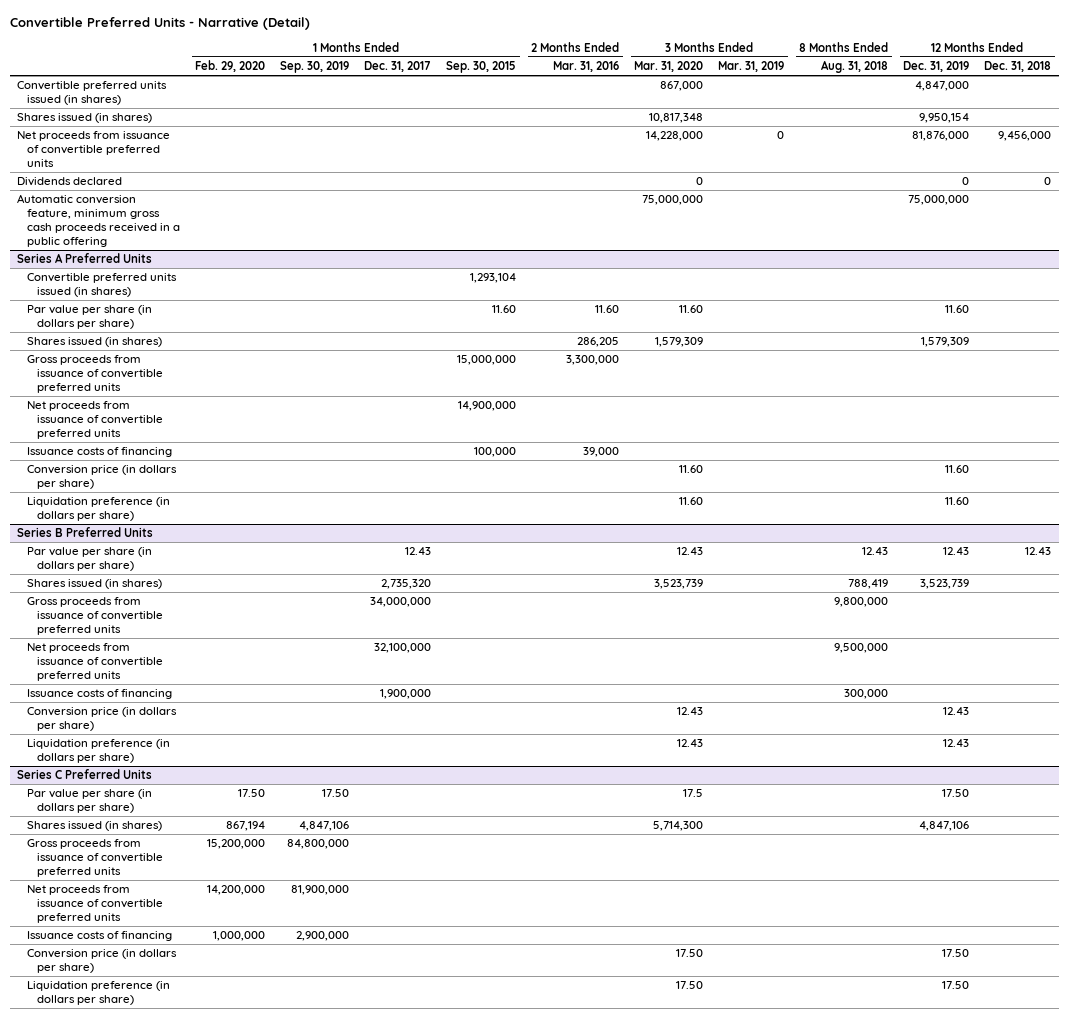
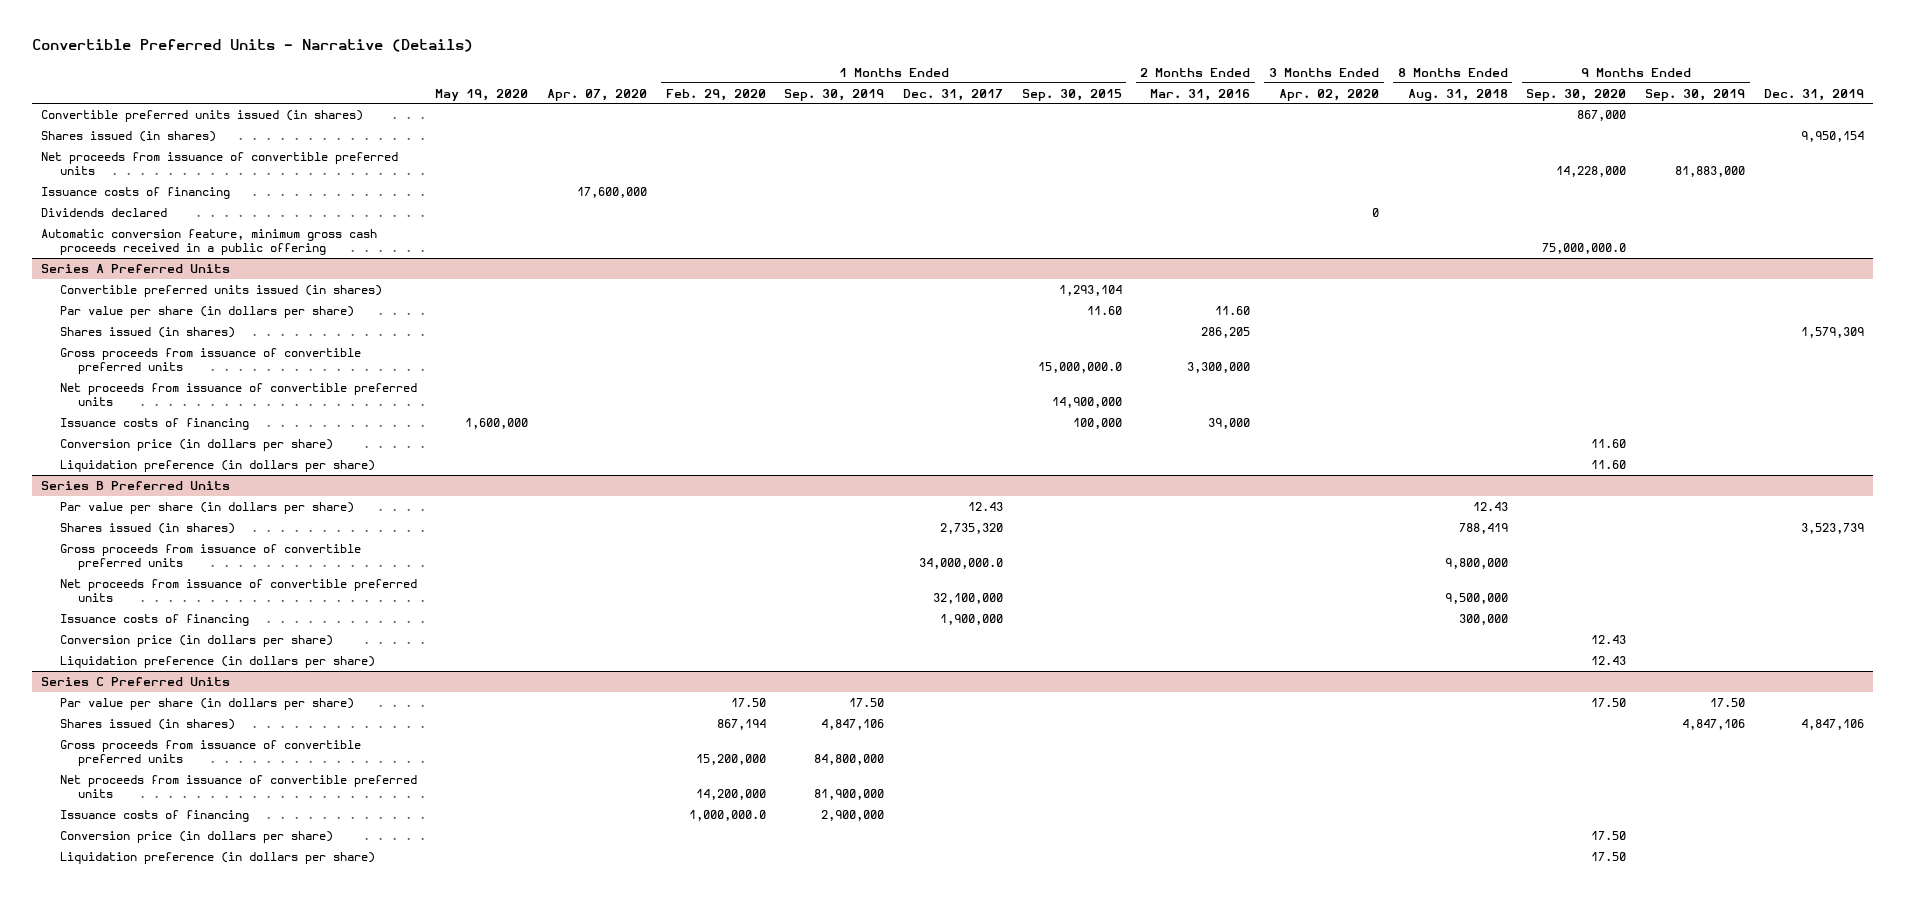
- Convertible Preferred Units - Narrative (Detail)
+ Convertible Preferred Units - Narrative (Details)
- | 1 Months Ended Feb. 29, 2020 | 1 Months Ended Sep. 30, 2019 | 1 Months Ended Dec. 31, 2017 | 1 Months Ended Sep. 30, 2015 | 2 Months Ended Mar. 31, 2016 | 3 Months Ended Mar. 31, 2020 | 3 Months Ended Mar. 31, 2019 | 8 Months Ended Aug. 31, 2018 | 12 Months Ended Dec. 31, 2019 | 12 Months Ended Dec. 31, 2018
+ | May 19, 2020 | Apr. 07, 2020 | 1 Months Ended Feb. 29, 2020 | 1 Months Ended Sep. 30, 2019 | 1 Months Ended Dec. 31, 2017 | 1 Months Ended Sep. 30, 2015 | 2 Months Ended Mar. 31, 2016 | 3 Months Ended Apr. 02, 2020 | 8 Months Ended Aug. 31, 2018 | 9 Months Ended Sep. 30, 2020 | 9 Months Ended Sep. 30, 2019 | Dec. 31, 2019
+ Issuance costs of financing | | 17,600,000 | | | | | | | | | |
@ Series A Preferred Units
- Gross proceeds from issuance of convertible preferred units | | | | 15,000,000 | 3,300,000 | | | | |
+ Gross proceeds from issuance of convertible preferred units | | | | | | 15,000,000.0 | 3,300,000 | | | | |
@ Series B Preferred Units
- Gross proceeds from issuance of convertible preferred units | | | 34,000,000 | | | | | 9,800,000 | |
+ Gross proceeds from issuance of convertible preferred units | | | | | 34,000,000.0 | | | | 9,800,000 | | |
@ Series C Preferred Units
- Issuance costs of financing | 1,000,000 | 2,900,000 | | | | | | | |
+ Issuance costs of financing | | | 1,000,000.0 | 2,900,000 | | | | | | | |

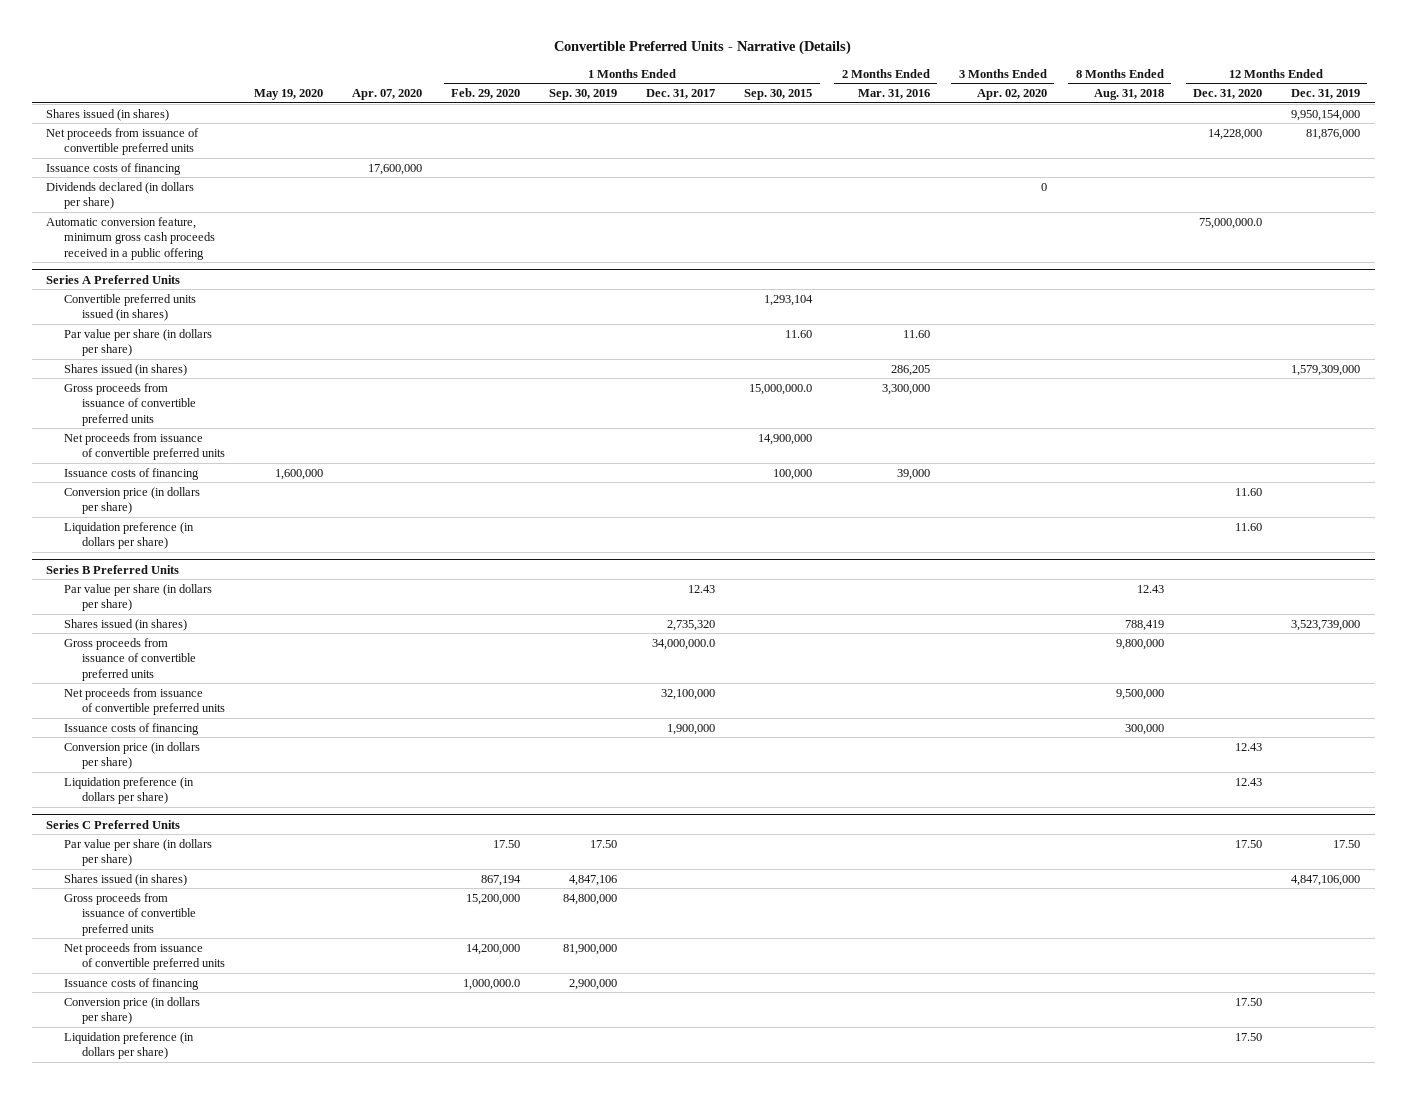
- | May 19, 2020 | Apr. 07, 2020 | 1 Months Ended Feb. 29, 2020 | 1 Months Ended Sep. 30, 2019 | 1 Months Ended Dec. 31, 2017 | 1 Months Ended Sep. 30, 2015 | 2 Months Ended Mar. 31, 2016 | 3 Months Ended Apr. 02, 2020 | 8 Months Ended Aug. 31, 2018 | 9 Months Ended Sep. 30, 2020 | 9 Months Ended Sep. 30, 2019 | Dec. 31, 2019
+ | May 19, 2020 | Apr. 07, 2020 | 1 Months Ended Feb. 29, 2020 | 1 Months Ended Sep. 30, 2019 | 1 Months Ended Dec. 31, 2017 | 1 Months Ended Sep. 30, 2015 | 2 Months Ended Mar. 31, 2016 | 3 Months Ended Apr. 02, 2020 | 8 Months Ended Aug. 31, 2018 | 12 Months Ended Dec. 31, 2020 | 12 Months Ended Dec. 31, 2019
- Convertible preferred units issued (in shares) | | | | | | | | | | 867,000 | |
- Dividends declared | | | | | | | | 0 | | | |
+ Dividends declared (in dollars per share) | | | | | | | | 0 | | |

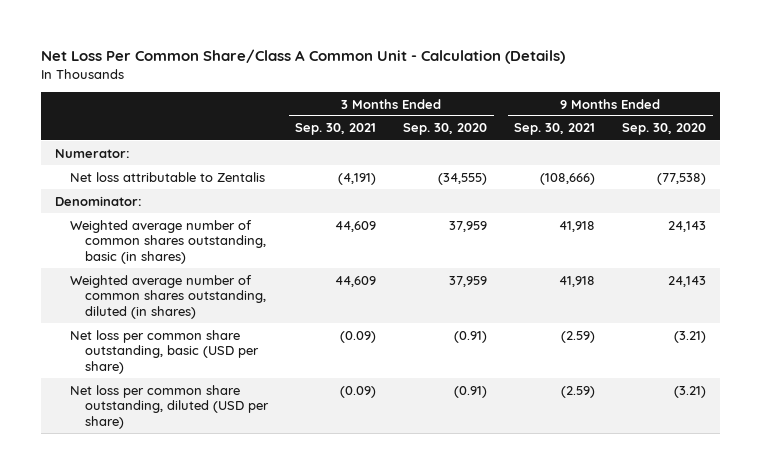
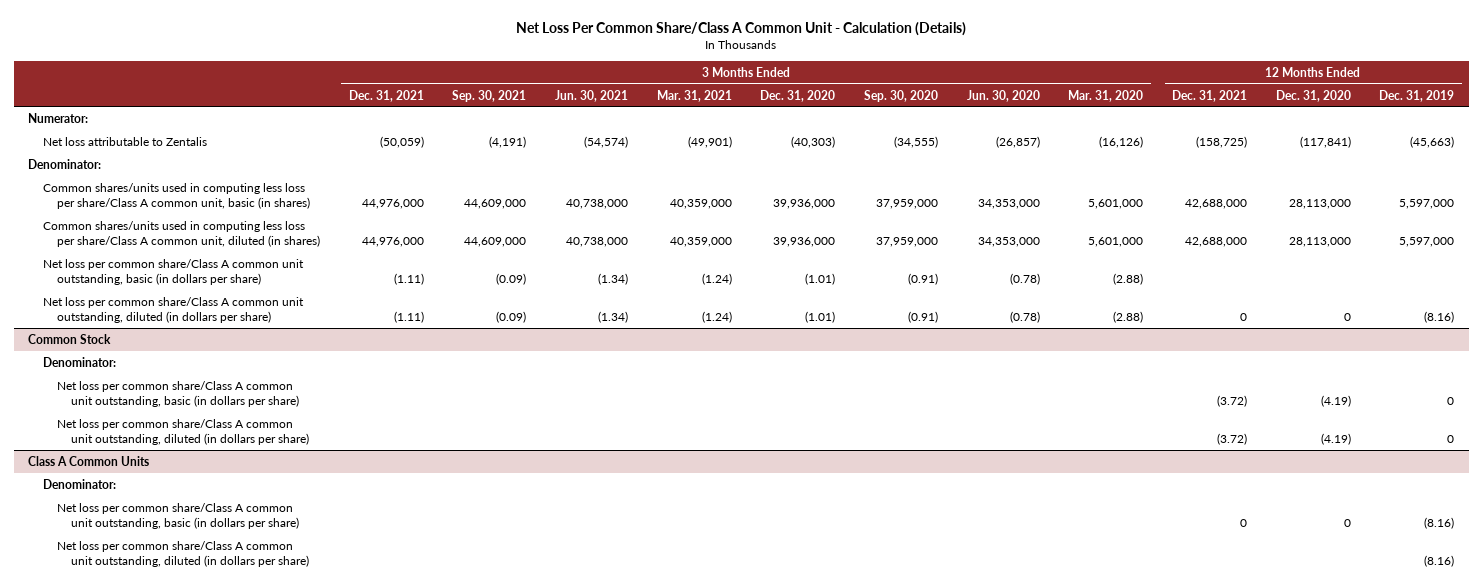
- | 3 Months Ended Sep. 30, 2021 | 3 Months Ended Sep. 30, 2020 | 9 Months Ended Sep. 30, 2021 | 9 Months Ended Sep. 30, 2020
+ | 3 Months Ended Dec. 31, 2021 | 3 Months Ended Sep. 30, 2021 | 3 Months Ended Jun. 30, 2021 | 3 Months Ended Mar. 31, 2021 | 3 Months Ended Dec. 31, 2020 | 3 Months Ended Sep. 30, 2020 | 3 Months Ended Jun. 30, 2020 | 3 Months Ended Mar. 31, 2020 | 12 Months Ended Dec. 31, 2021 | 12 Months Ended Dec. 31, 2020 | 12 Months Ended Dec. 31, 2019
- Weighted average number of common shares outstanding, basic (in shares) | 44,609 | 37,959 | 41,918 | 24,143
- Weighted average number of common shares outstanding, diluted (in shares) | 44,609 | 37,959 | 41,918 | 24,143
- Net loss per common share outstanding, basic (USD per share) | (0.09) | (0.91) | (2.59) | (3.21)
- Net loss per common share outstanding, diluted (USD per share) | (0.09) | (0.91) | (2.59) | (3.21)
+ Common shares/units used in computing less loss per share/Class A common unit, basic (in shares) | 44,976,000 | 44,609,000 | 40,738,000 | 40,359,000 | 39,936,000 | 37,959,000 | 34,353,000 | 5,601,000 | 42,688,000 | 28,113,000 | 5,597,000
+ Common shares/units used in computing less loss per share/Class A common unit, diluted (in shares) | 44,976,000 | 44,609,000 | 40,738,000 | 40,359,000 | 39,936,000 | 37,959,000 | 34,353,000 | 5,601,000 | 42,688,000 | 28,113,000 | 5,597,000
+ Net loss per common share/Class A common unit outstanding, basic (in dollars per share) | (1.11) | (0.09) | (1.34) | (1.24) | (1.01) | (0.91) | (0.78) | (2.88) | | |
+ Net loss per common share/Class A common unit outstanding, diluted (in dollars per share) | (1.11) | (0.09) | (1.34) | (1.24) | (1.01) | (0.91) | (0.78) | (2.88) | 0 | 0 | (8.16)
+ Common Stock
+ Denominator:
+ Net loss per common share/Class A common unit outstanding, basic (in dollars per share) | | | | | | | | | (3.72) | (4.19) | 0
+ Net loss per common share/Class A common unit outstanding, diluted (in dollars per share) | | | | | | | | | (3.72) | (4.19) | 0
+ Class A Common Units
+ Denominator:
+ Net loss per common share/Class A common unit outstanding, basic (in dollars per share) | | | | | | | | | 0 | 0 | (8.16)
+ Net loss per common share/Class A common unit outstanding, diluted (in dollars per share) | | | | | | | | | | | (8.16)

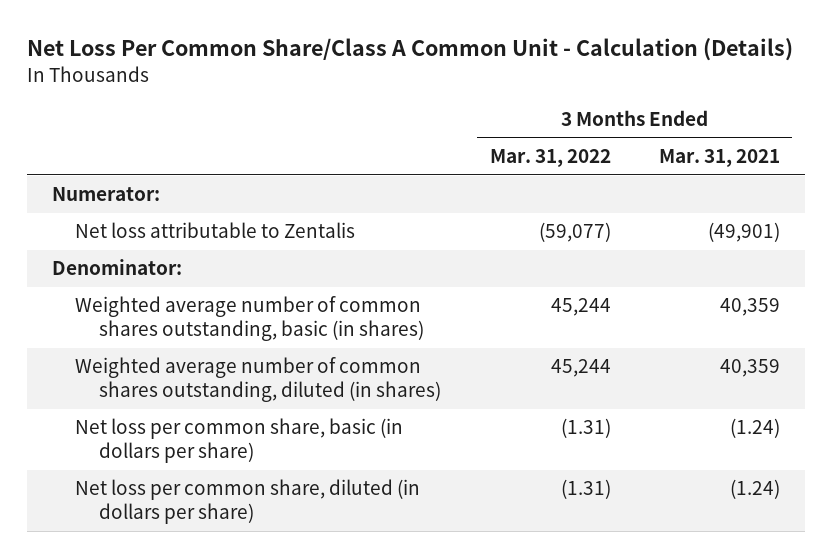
- | 3 Months Ended Dec. 31, 2021 | 3 Months Ended Sep. 30, 2021 | 3 Months Ended Jun. 30, 2021 | 3 Months Ended Mar. 31, 2021 | 3 Months Ended Dec. 31, 2020 | 3 Months Ended Sep. 30, 2020 | 3 Months Ended Jun. 30, 2020 | 3 Months Ended Mar. 31, 2020 | 12 Months Ended Dec. 31, 2021 | 12 Months Ended Dec. 31, 2020 | 12 Months Ended Dec. 31, 2019
+ | 3 Months Ended Mar. 31, 2022 | 3 Months Ended Mar. 31, 2021
- Common shares/units used in computing less loss per share/Class A common unit, basic (in shares) | 44,976,000 | 44,609,000 | 40,738,000 | 40,359,000 | 39,936,000 | 37,959,000 | 34,353,000 | 5,601,000 | 42,688,000 | 28,113,000 | 5,597,000
- Common shares/units used in computing less loss per share/Class A common unit, diluted (in shares) | 44,976,000 | 44,609,000 | 40,738,000 | 40,359,000 | 39,936,000 | 37,959,000 | 34,353,000 | 5,601,000 | 42,688,000 | 28,113,000 | 5,597,000
- Net loss per common share/Class A common unit outstanding, basic (in dollars per share) | (1.11) | (0.09) | (1.34) | (1.24) | (1.01) | (0.91) | (0.78) | (2.88) | | |
- Net loss per common share/Class A common unit outstanding, diluted (in dollars per share) | (1.11) | (0.09) | (1.34) | (1.24) | (1.01) | (0.91) | (0.78) | (2.88) | 0 | 0 | (8.16)
- Common Stock
- Denominator:
- Net loss per common share/Class A common unit outstanding, basic (in dollars per share) | | | | | | | | | (3.72) | (4.19) | 0
- Net loss per common share/Class A common unit outstanding, diluted (in dollars per share) | | | | | | | | | (3.72) | (4.19) | 0
- Class A Common Units
- Denominator:
- Net loss per common share/Class A common unit outstanding, basic (in dollars per share) | | | | | | | | | 0 | 0 | (8.16)
- Net loss per common share/Class A common unit outstanding, diluted (in dollars per share) | | | | | | | | | | | (8.16)
+ Weighted average number of common shares outstanding, basic (in shares) | 45,244 | 40,359
+ Weighted average number of common shares outstanding, diluted (in shares) | 45,244 | 40,359
+ Net loss per common share, basic (in dollars per share) | (1.31) | (1.24)
+ Net loss per common share, diluted (in dollars per share) | (1.31) | (1.24)

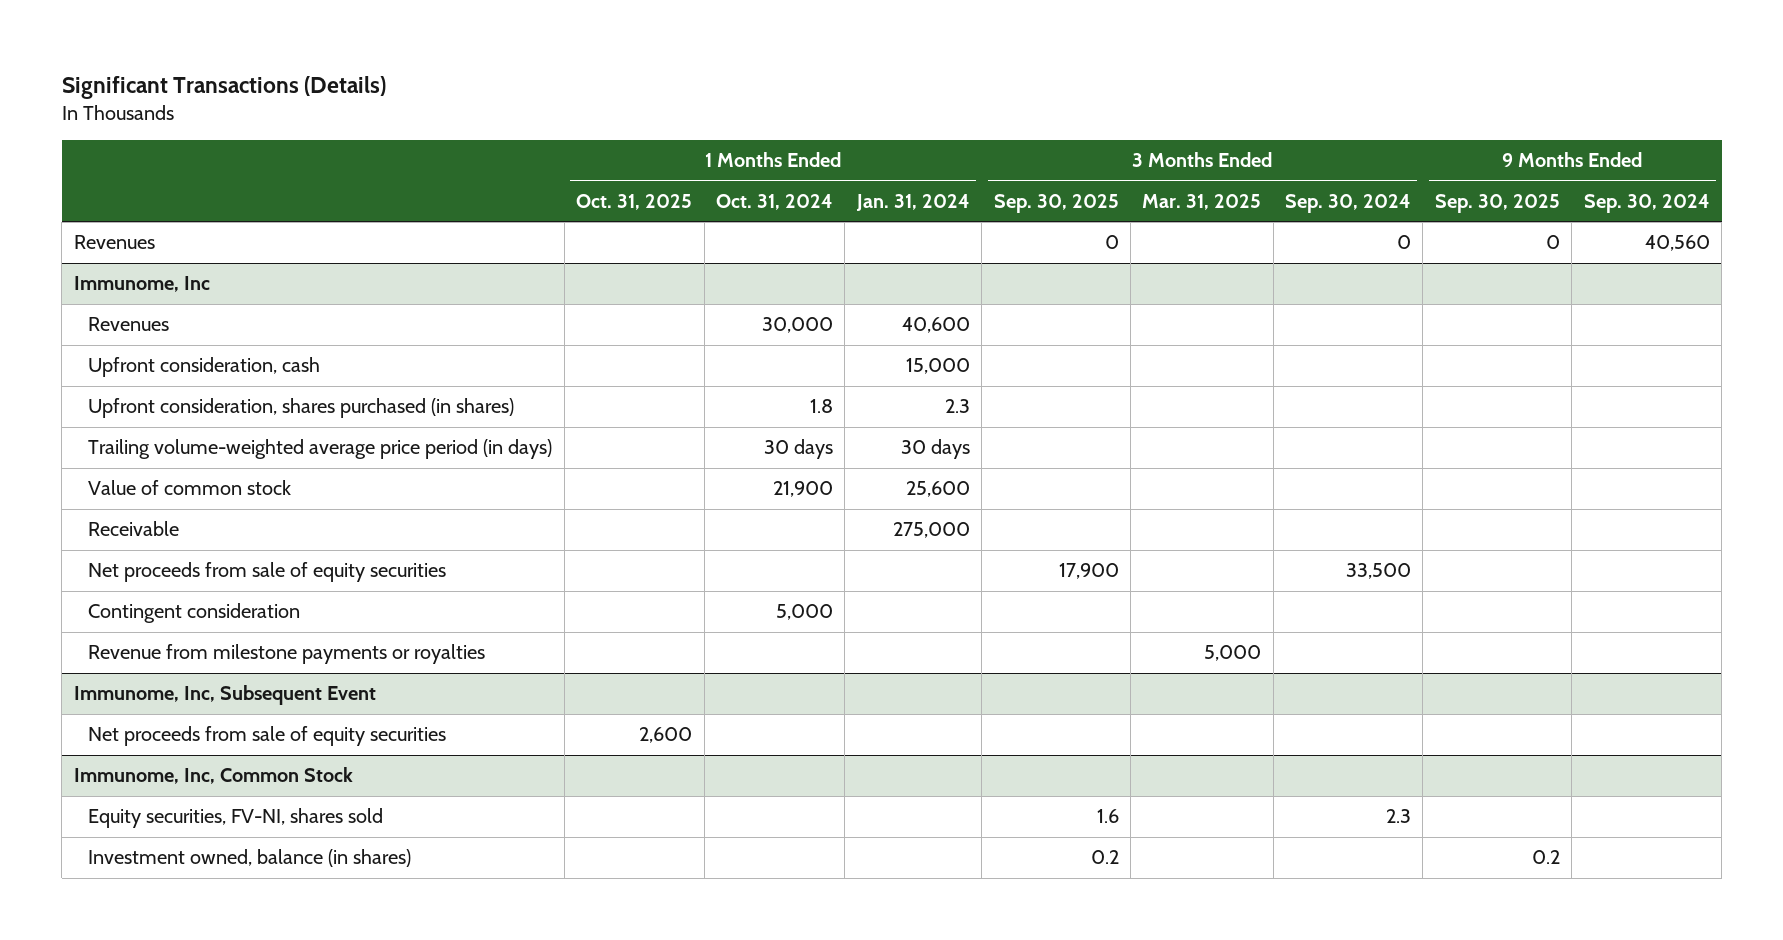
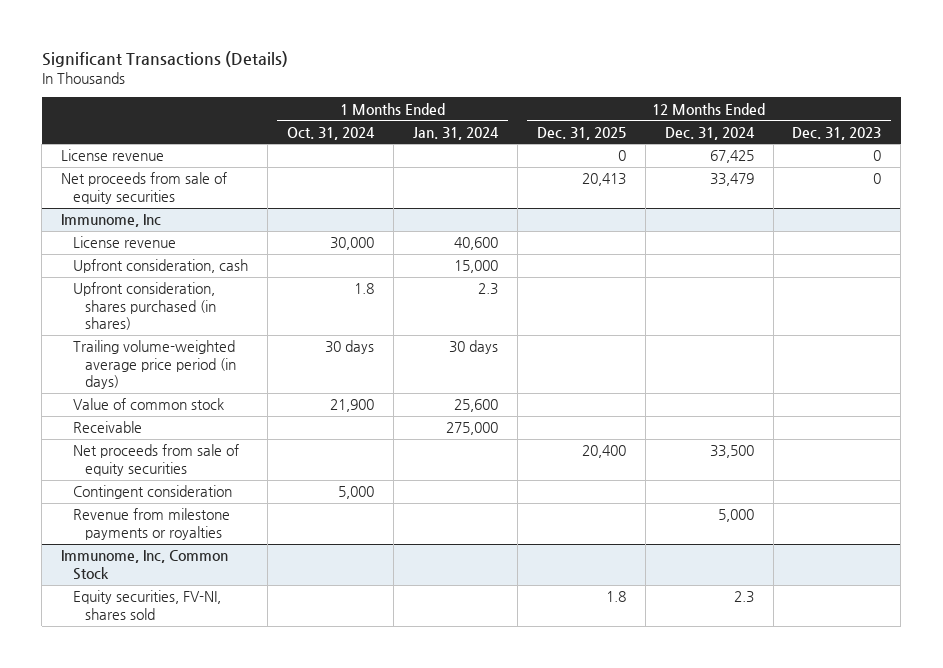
- | 1 Months Ended Oct. 31, 2025 | 1 Months Ended Oct. 31, 2024 | 1 Months Ended Jan. 31, 2024 | 3 Months Ended Sep. 30, 2025 | 3 Months Ended Mar. 31, 2025 | 3 Months Ended Sep. 30, 2024 | 9 Months Ended Sep. 30, 2025 | 9 Months Ended Sep. 30, 2024
+ | 1 Months Ended Oct. 31, 2024 | 1 Months Ended Jan. 31, 2024 | 12 Months Ended Dec. 31, 2025 | 12 Months Ended Dec. 31, 2024 | 12 Months Ended Dec. 31, 2023
- Revenues | | | | 0 | | 0 | 0 | 40,560
+ License revenue | | | 0 | 67,425 | 0
+ Net proceeds from sale of equity securities | | | 20,413 | 33,479 | 0
@ Immunome, Inc
- Revenues | | 30,000 | 40,600 | | | | |
+ License revenue | 30,000 | 40,600 | | |
- Immunome, Inc, Subsequent Event
- Net proceeds from sale of equity securities | 2,600 | | | | | | |
@ Immunome, Inc, Common Stock
- Investment owned, balance (in shares) | | | | 0.2 | | | 0.2 |

